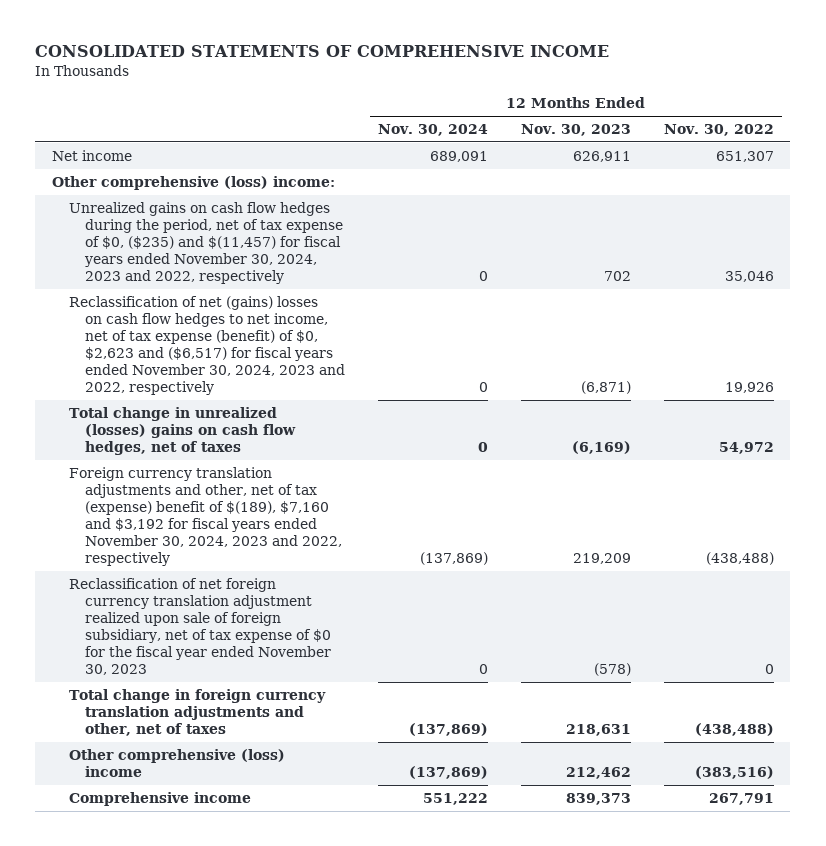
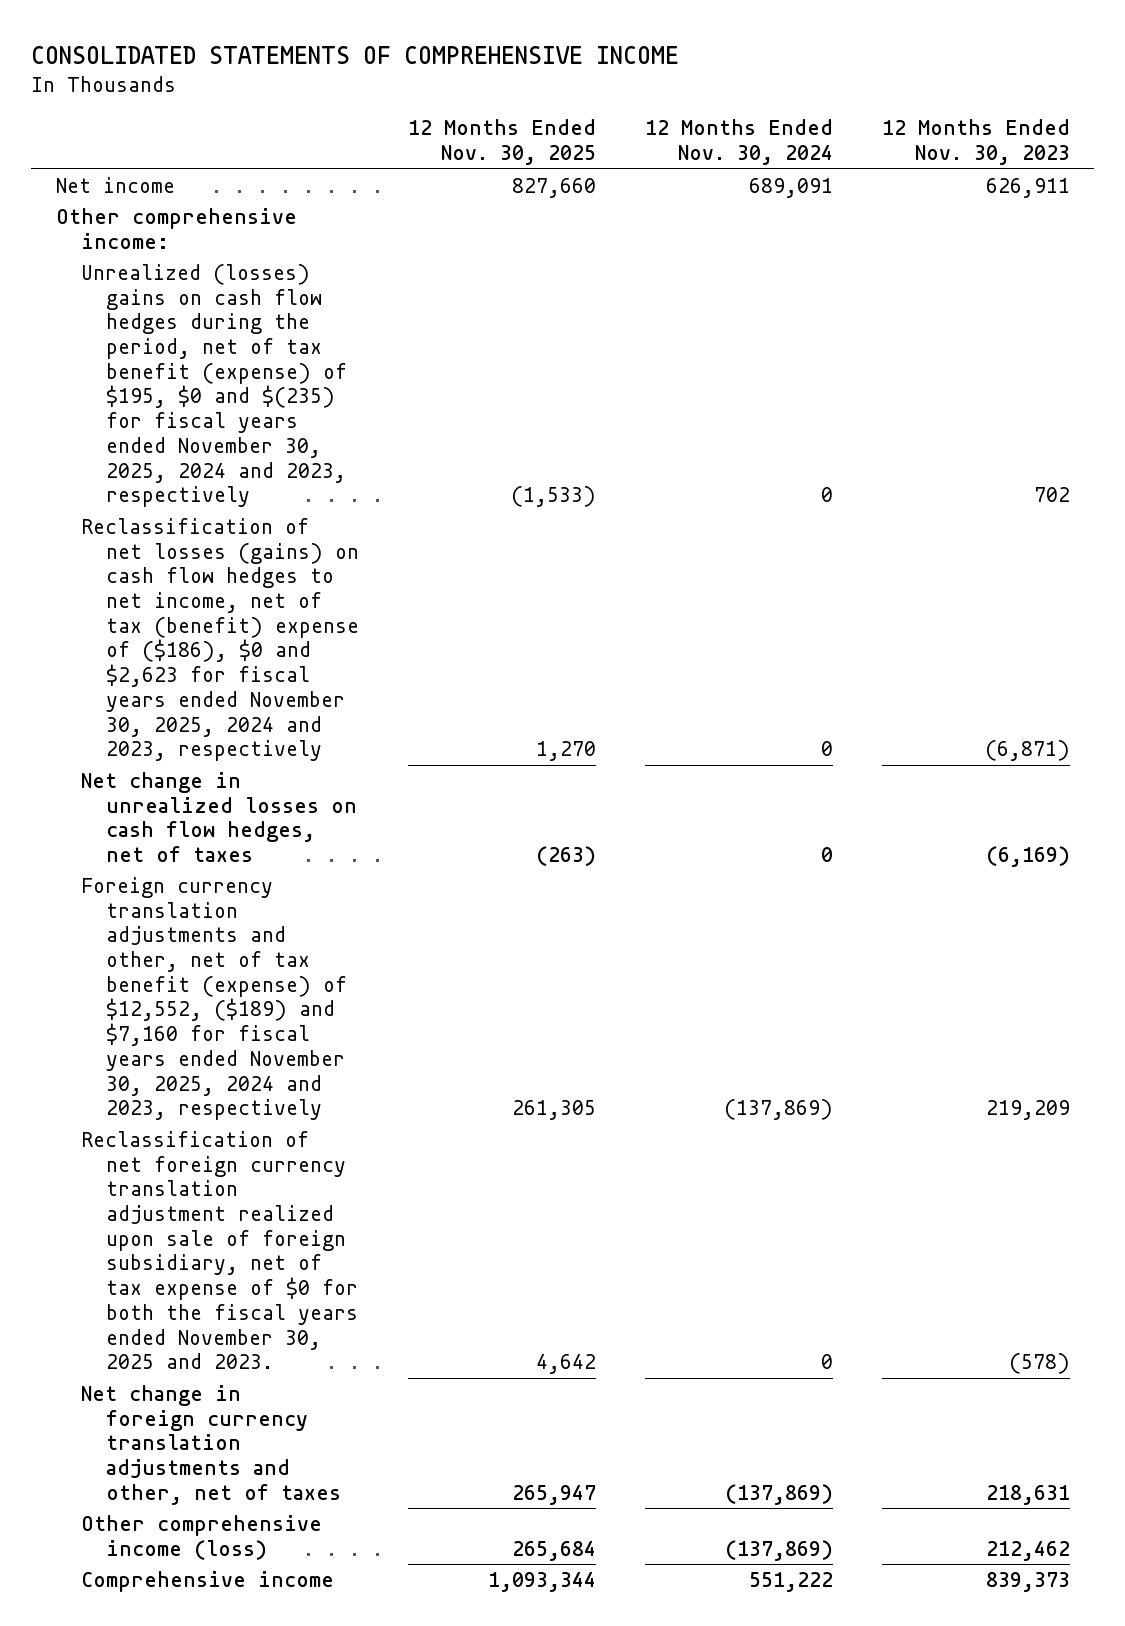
- | 12 Months Ended Nov. 30, 2024 | 12 Months Ended Nov. 30, 2023 | 12 Months Ended Nov. 30, 2022
+ | 12 Months Ended Nov. 30, 2025 | 12 Months Ended Nov. 30, 2024 | 12 Months Ended Nov. 30, 2023
- Other comprehensive (loss) income:
- Unrealized gains on cash flow hedges during the period, net of tax expense of $0, ($235) and $(11,457) for fiscal years ended November 30, 2024, 2023 and 2022, respectively | 0 | 702 | 35,046
- Reclassification of net (gains) losses on cash flow hedges to net income, net of tax expense (benefit) of $0, $2,623 and ($6,517) for fiscal years ended November 30, 2024, 2023 and 2022, respectively | 0 | (6,871) | 19,926
- Total change in unrealized (losses) gains on cash flow hedges, net of taxes | 0 | (6,169) | 54,972
- Foreign currency translation adjustments and other, net of tax (expense) benefit of $(189), $7,160 and $3,192 for fiscal years ended November 30, 2024, 2023 and 2022, respectively | (137,869) | 219,209 | (438,488)
- Reclassification of net foreign currency translation adjustment realized upon sale of foreign subsidiary, net of tax expense of $0 for the fiscal year ended November 30, 2023 | 0 | (578) | 0
- Total change in foreign currency translation adjustments and other, net of taxes | (137,869) | 218,631 | (438,488)
- Other comprehensive (loss) income | (137,869) | 212,462 | (383,516)
+ Other comprehensive income:
+ Unrealized (losses) gains on cash flow hedges during the period, net of tax benefit (expense) of $195, $0 and $(235) for fiscal years ended November 30, 2025, 2024 and 2023, respectively | (1,533) | 0 | 702
+ Reclassification of net losses (gains) on cash flow hedges to net income, net of tax (benefit) expense of ($186), $0 and $2,623 for fiscal years ended November 30, 2025, 2024 and 2023, respectively | 1,270 | 0 | (6,871)
+ Net change in unrealized losses on cash flow hedges, net of taxes | (263) | 0 | (6,169)
+ Foreign currency translation adjustments and other, net of tax benefit (expense) of $12,552, ($189) and $7,160 for fiscal years ended November 30, 2025, 2024 and 2023, respectively | 261,305 | (137,869) | 219,209
+ Reclassification of net foreign currency translation adjustment realized upon sale of foreign subsidiary, net of tax expense of $0 for both the fiscal years ended November 30, 2025 and 2023. | 4,642 | 0 | (578)
+ Net change in foreign currency translation adjustments and other, net of taxes | 265,947 | (137,869) | 218,631
+ Other comprehensive income (loss) | 265,684 | (137,869) | 212,462

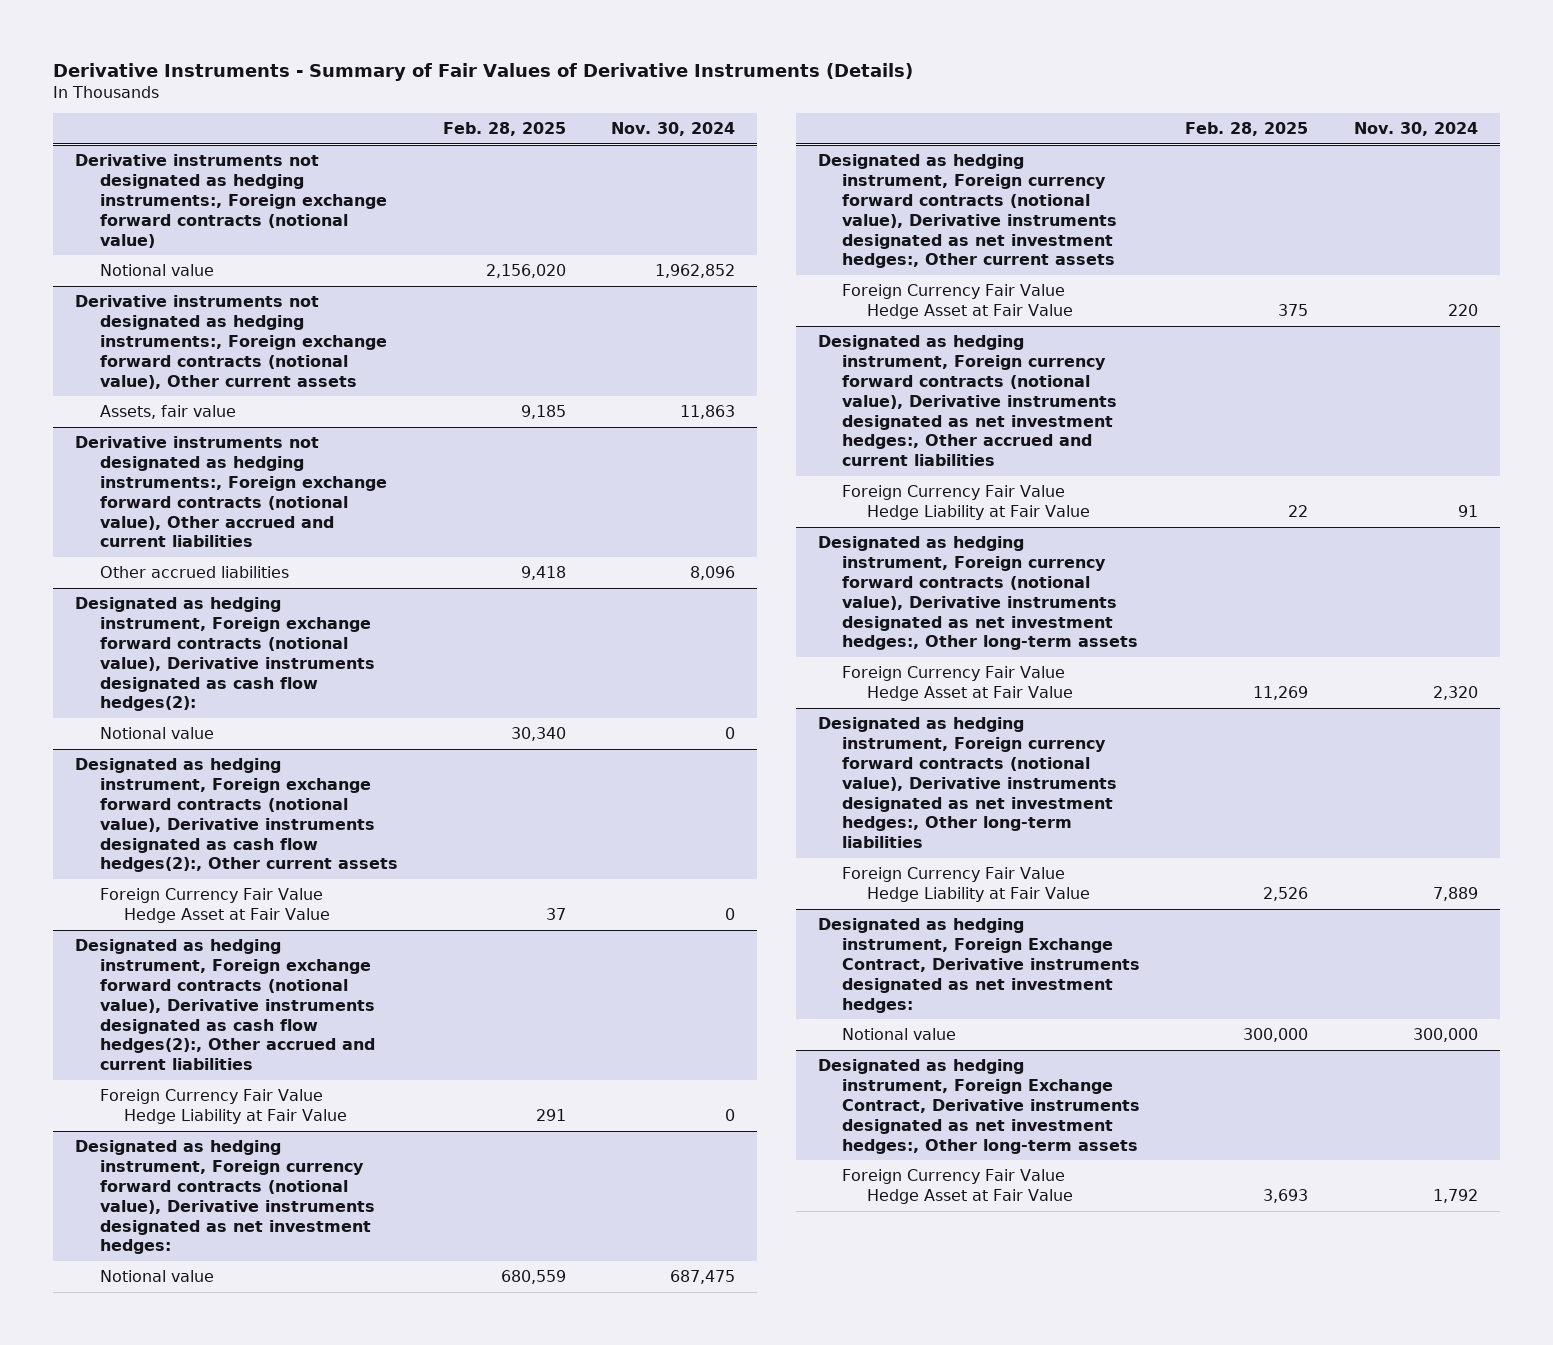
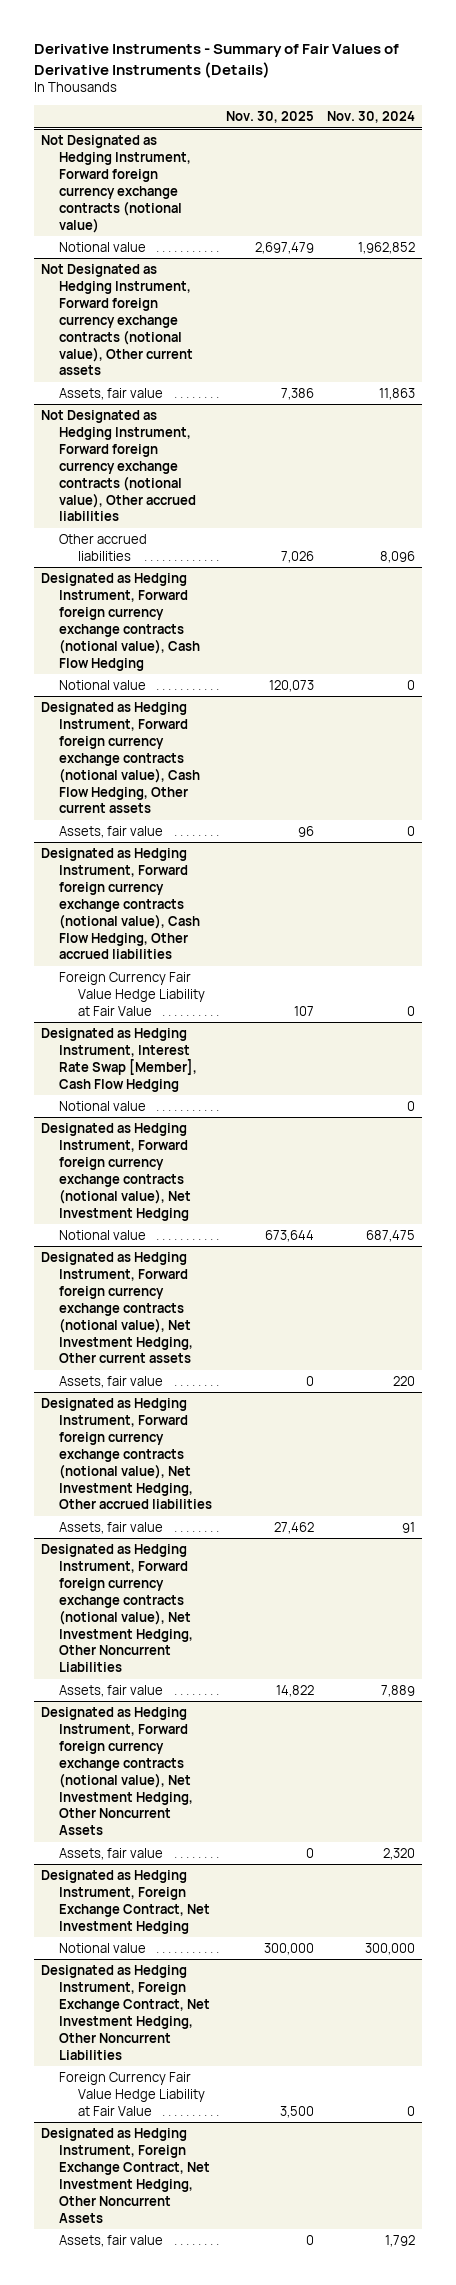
- | Feb. 28, 2025 | Nov. 30, 2024
+ | Nov. 30, 2025 | Nov. 30, 2024
- Derivative instruments not designated as hedging instruments:, Foreign exchange forward contracts (notional value)
+ Not Designated as Hedging Instrument, Forward foreign currency exchange contracts (notional value)
- Derivative instruments not designated as hedging instruments:, Foreign exchange forward contracts (notional value), Other current assets
+ Not Designated as Hedging Instrument, Forward foreign currency exchange contracts (notional value), Other current assets
- Derivative instruments not designated as hedging instruments:, Foreign exchange forward contracts (notional value), Other accrued and current liabilities
+ Not Designated as Hedging Instrument, Forward foreign currency exchange contracts (notional value), Other accrued liabilities
- Designated as hedging instrument, Foreign exchange forward contracts (notional value), Derivative instruments designated as cash flow hedges(2):
+ Designated as Hedging Instrument, Forward foreign currency exchange contracts (notional value), Cash Flow Hedging
- Designated as hedging instrument, Foreign exchange forward contracts (notional value), Derivative instruments designated as cash flow hedges(2):, Other current assets
- Foreign Currency Fair Value Hedge Asset at Fair Value | 37 | 0
- Designated as hedging instrument, Foreign exchange forward contracts (notional value), Derivative instruments designated as cash flow hedges(2):, Other accrued and current liabilities
+ Designated as Hedging Instrument, Forward foreign currency exchange contracts (notional value), Cash Flow Hedging, Other current assets
+ Assets, fair value | 96 | 0
+ Designated as Hedging Instrument, Forward foreign currency exchange contracts (notional value), Cash Flow Hedging, Other accrued liabilities
- Designated as hedging instrument, Foreign currency forward contracts (notional value), Derivative instruments designated as net investment hedges:
+ Designated as Hedging Instrument, Interest Rate Swap [Member], Cash Flow Hedging
+ Notional value | | 0
+ Designated as Hedging Instrument, Forward foreign currency exchange contracts (notional value), Net Investment Hedging
- Designated as hedging instrument, Foreign currency forward contracts (notional value), Derivative instruments designated as net investment hedges:, Other current assets
- Foreign Currency Fair Value Hedge Asset at Fair Value | 375 | 220
- Designated as hedging instrument, Foreign currency forward contracts (notional value), Derivative instruments designated as net investment hedges:, Other accrued and current liabilities
- Foreign Currency Fair Value Hedge Liability at Fair Value | 22 | 91
- Designated as hedging instrument, Foreign currency forward contracts (notional value), Derivative instruments designated as net investment hedges:, Other long-term assets
- Foreign Currency Fair Value Hedge Asset at Fair Value | 11,269 | 2,320
- Designated as hedging instrument, Foreign currency forward contracts (notional value), Derivative instruments designated as net investment hedges:, Other long-term liabilities
- Foreign Currency Fair Value Hedge Liability at Fair Value | 2,526 | 7,889
- Designated as hedging instrument, Foreign Exchange Contract, Derivative instruments designated as net investment hedges:
+ Designated as Hedging Instrument, Forward foreign currency exchange contracts (notional value), Net Investment Hedging, Other current assets
+ Assets, fair value | 0 | 220
+ Designated as Hedging Instrument, Forward foreign currency exchange contracts (notional value), Net Investment Hedging, Other accrued liabilities
+ Assets, fair value | 27,462 | 91
+ Designated as Hedging Instrument, Forward foreign currency exchange contracts (notional value), Net Investment Hedging, Other Noncurrent Liabilities
+ Assets, fair value | 14,822 | 7,889
+ Designated as Hedging Instrument, Forward foreign currency exchange contracts (notional value), Net Investment Hedging, Other Noncurrent Assets
+ Assets, fair value | 0 | 2,320
+ Designated as Hedging Instrument, Foreign Exchange Contract, Net Investment Hedging
- Designated as hedging instrument, Foreign Exchange Contract, Derivative instruments designated as net investment hedges:, Other long-term assets
- Foreign Currency Fair Value Hedge Asset at Fair Value | 3,693 | 1,792
+ Designated as Hedging Instrument, Foreign Exchange Contract, Net Investment Hedging, Other Noncurrent Liabilities
+ Foreign Currency Fair Value Hedge Liability at Fair Value | 3,500 | 0
+ Designated as Hedging Instrument, Foreign Exchange Contract, Net Investment Hedging, Other Noncurrent Assets
+ Assets, fair value | 0 | 1,792

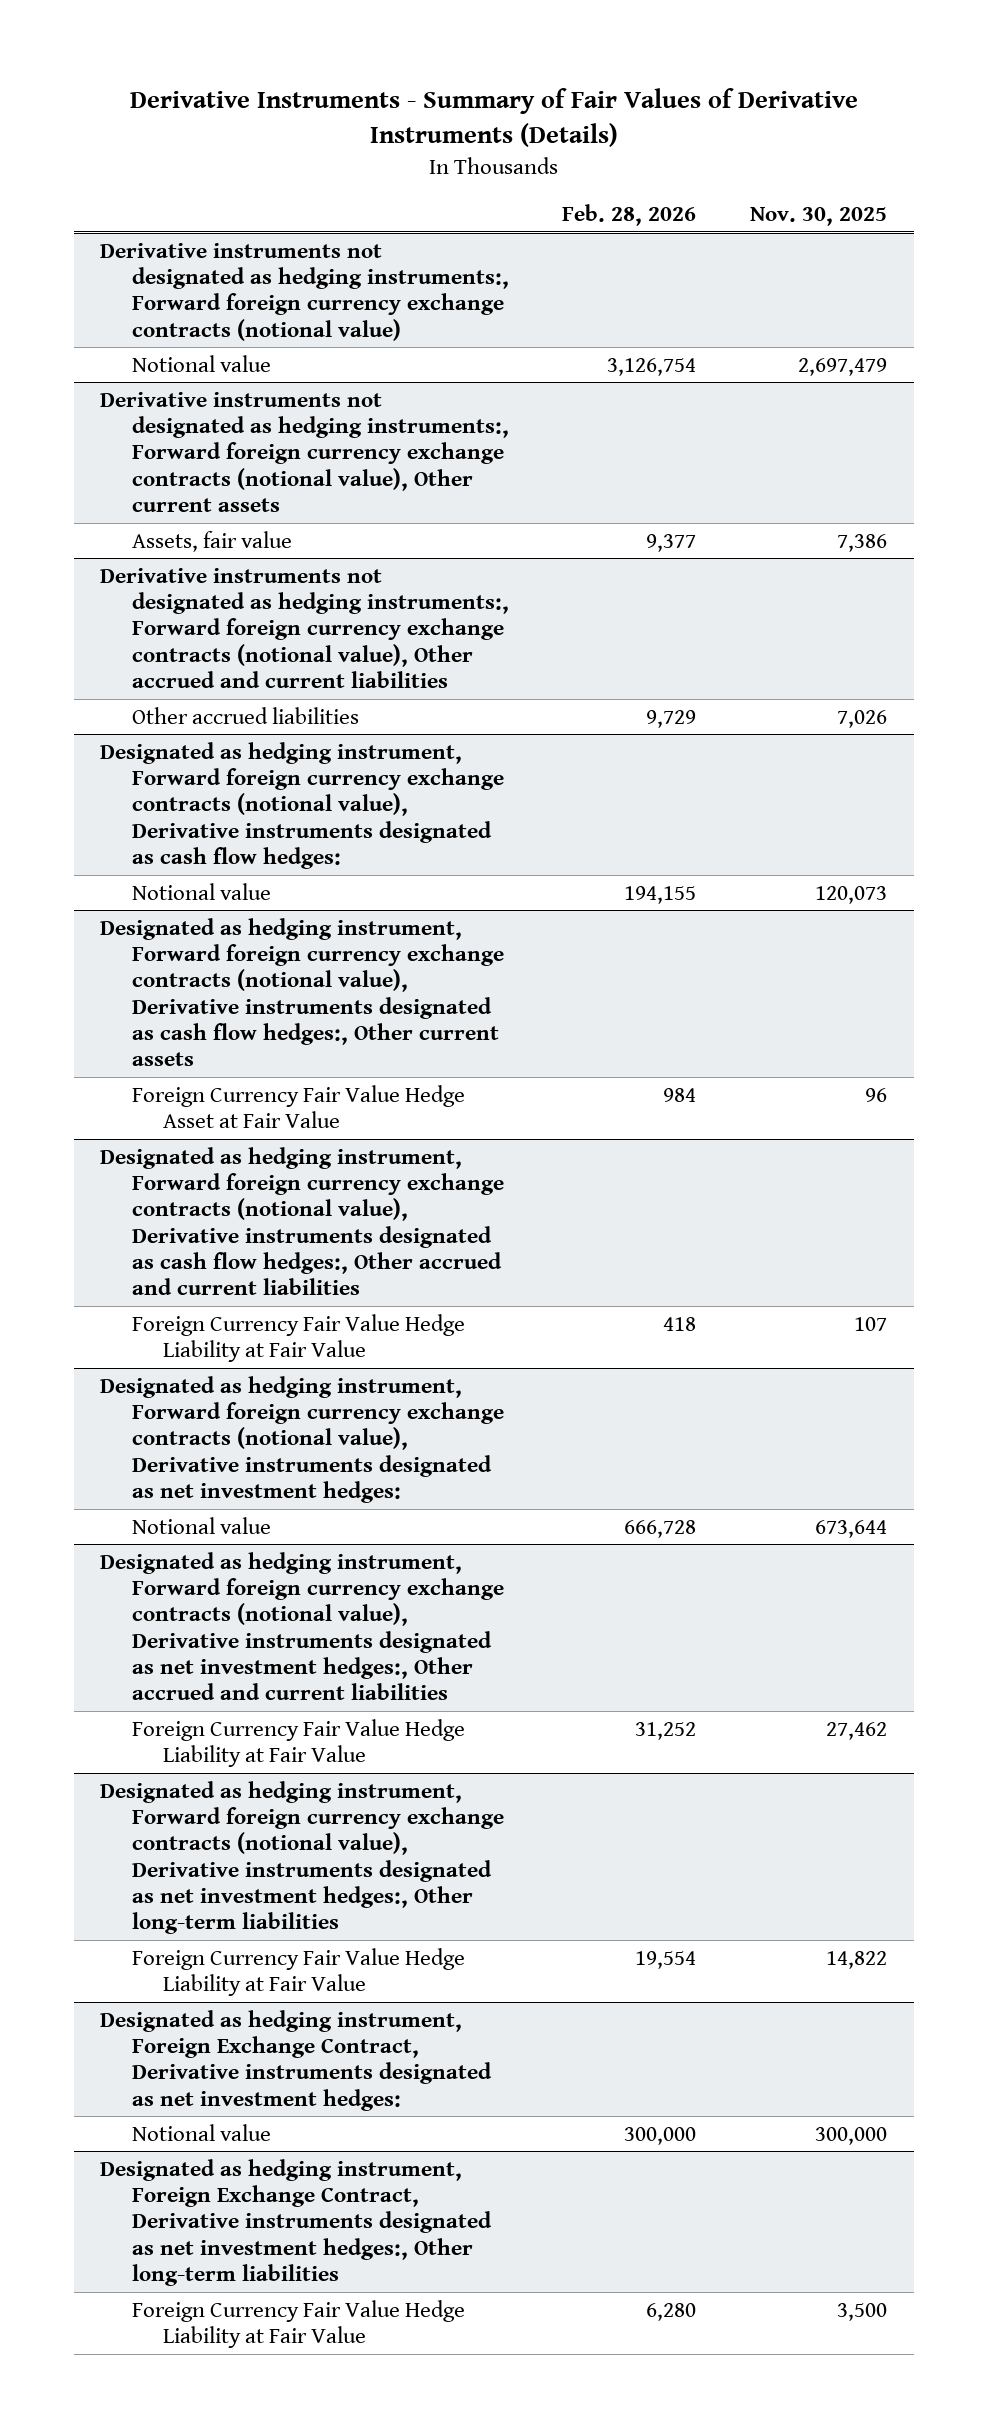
- | Nov. 30, 2025 | Nov. 30, 2024
+ | Feb. 28, 2026 | Nov. 30, 2025
- Not Designated as Hedging Instrument, Forward foreign currency exchange contracts (notional value)
+ Derivative instruments not designated as hedging instruments:, Forward foreign currency exchange contracts (notional value)
- Not Designated as Hedging Instrument, Forward foreign currency exchange contracts (notional value), Other current assets
+ Derivative instruments not designated as hedging instruments:, Forward foreign currency exchange contracts (notional value), Other current assets
- Not Designated as Hedging Instrument, Forward foreign currency exchange contracts (notional value), Other accrued liabilities
+ Derivative instruments not designated as hedging instruments:, Forward foreign currency exchange contracts (notional value), Other accrued and current liabilities
- Designated as Hedging Instrument, Forward foreign currency exchange contracts (notional value), Cash Flow Hedging
+ Designated as hedging instrument, Forward foreign currency exchange contracts (notional value), Derivative instruments designated as cash flow hedges:
- Designated as Hedging Instrument, Forward foreign currency exchange contracts (notional value), Cash Flow Hedging, Other current assets
- Assets, fair value | 96 | 0
- Designated as Hedging Instrument, Forward foreign currency exchange contracts (notional value), Cash Flow Hedging, Other accrued liabilities
+ Designated as hedging instrument, Forward foreign currency exchange contracts (notional value), Derivative instruments designated as cash flow hedges:, Other current assets
+ Foreign Currency Fair Value Hedge Asset at Fair Value | 984 | 96
+ Designated as hedging instrument, Forward foreign currency exchange contracts (notional value), Derivative instruments designated as cash flow hedges:, Other accrued and current liabilities
- Designated as Hedging Instrument, Interest Rate Swap [Member], Cash Flow Hedging
- Notional value | | 0
- Designated as Hedging Instrument, Forward foreign currency exchange contracts (notional value), Net Investment Hedging
+ Designated as hedging instrument, Forward foreign currency exchange contracts (notional value), Derivative instruments designated as net investment hedges:
- Designated as Hedging Instrument, Forward foreign currency exchange contracts (notional value), Net Investment Hedging, Other current assets
- Assets, fair value | 0 | 220
- Designated as Hedging Instrument, Forward foreign currency exchange contracts (notional value), Net Investment Hedging, Other accrued liabilities
- Assets, fair value | 27,462 | 91
- Designated as Hedging Instrument, Forward foreign currency exchange contracts (notional value), Net Investment Hedging, Other Noncurrent Liabilities
- Assets, fair value | 14,822 | 7,889
- Designated as Hedging Instrument, Forward foreign currency exchange contracts (notional value), Net Investment Hedging, Other Noncurrent Assets
- Assets, fair value | 0 | 2,320
- Designated as Hedging Instrument, Foreign Exchange Contract, Net Investment Hedging
+ Designated as hedging instrument, Forward foreign currency exchange contracts (notional value), Derivative instruments designated as net investment hedges:, Other accrued and current liabilities
+ Foreign Currency Fair Value Hedge Liability at Fair Value | 31,252 | 27,462
+ Designated as hedging instrument, Forward foreign currency exchange contracts (notional value), Derivative instruments designated as net investment hedges:, Other long-term liabilities
+ Foreign Currency Fair Value Hedge Liability at Fair Value | 19,554 | 14,822
+ Designated as hedging instrument, Foreign Exchange Contract, Derivative instruments designated as net investment hedges:
- Designated as Hedging Instrument, Foreign Exchange Contract, Net Investment Hedging, Other Noncurrent Liabilities
+ Designated as hedging instrument, Foreign Exchange Contract, Derivative instruments designated as net investment hedges:, Other long-term liabilities
- Designated as Hedging Instrument, Foreign Exchange Contract, Net Investment Hedging, Other Noncurrent Assets
- Assets, fair value | 0 | 1,792

